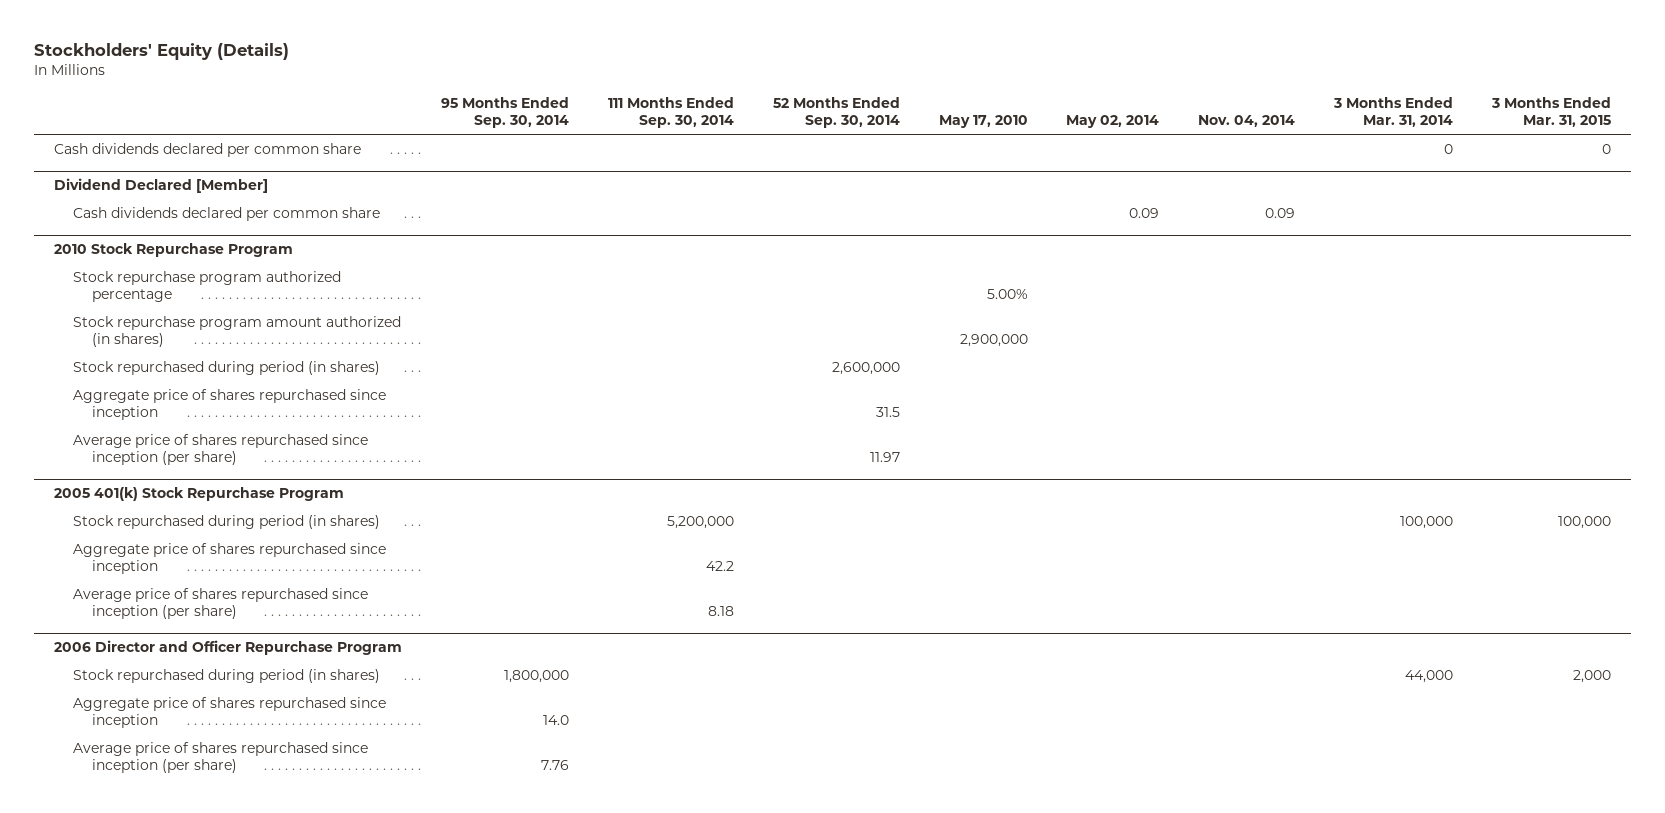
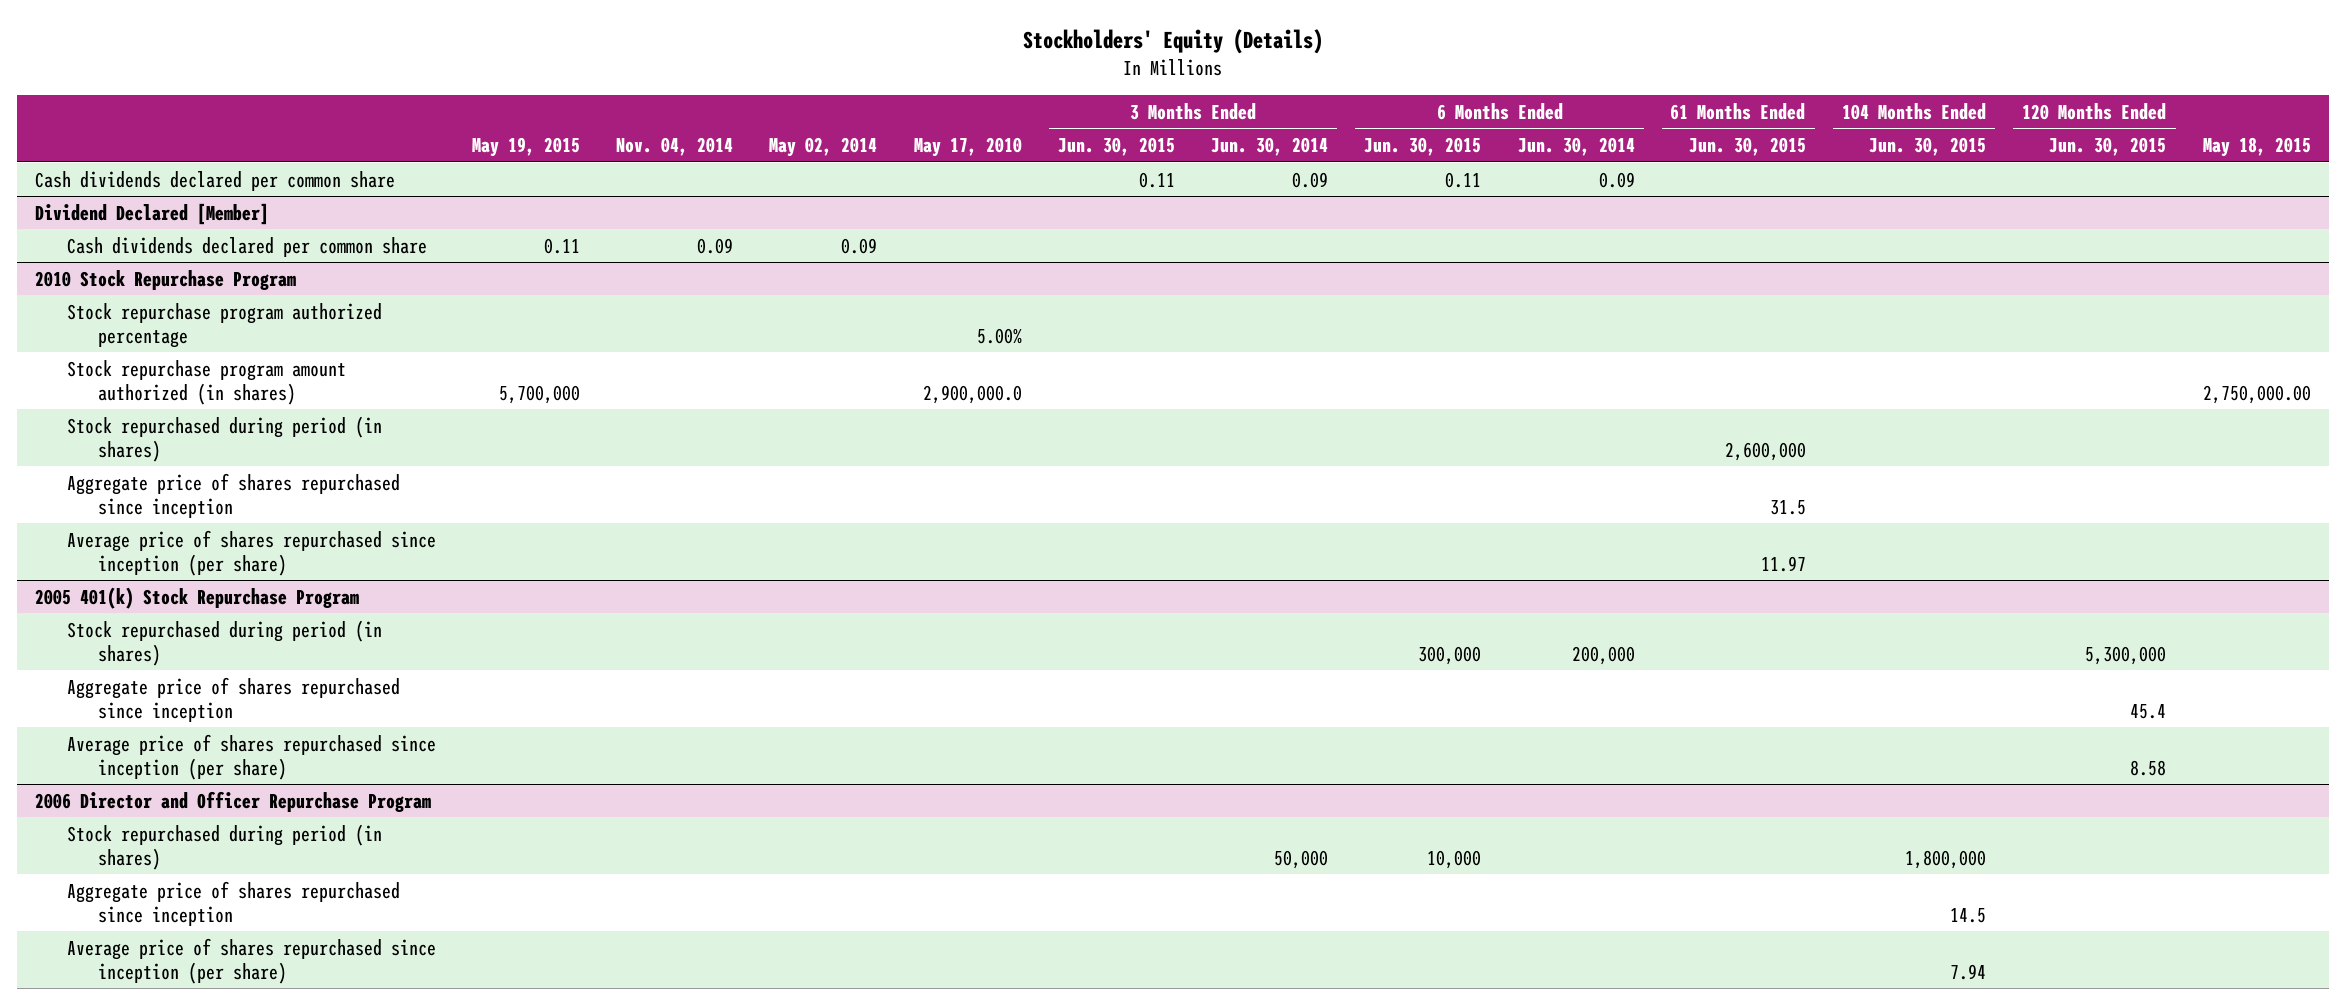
- | 95 Months Ended Sep. 30, 2014 | 111 Months Ended Sep. 30, 2014 | 52 Months Ended Sep. 30, 2014 | May 17, 2010 | May 02, 2014 | Nov. 04, 2014 | 3 Months Ended Mar. 31, 2014 | 3 Months Ended Mar. 31, 2015
+ | May 19, 2015 | Nov. 04, 2014 | May 02, 2014 | May 17, 2010 | 3 Months Ended Jun. 30, 2015 | 3 Months Ended Jun. 30, 2014 | 6 Months Ended Jun. 30, 2015 | 6 Months Ended Jun. 30, 2014 | 61 Months Ended Jun. 30, 2015 | 104 Months Ended Jun. 30, 2015 | 120 Months Ended Jun. 30, 2015 | May 18, 2015
@ 2010 Stock Repurchase Program
- Stock repurchase program amount authorized (in shares) | | | | 2,900,000 | | | |
+ Stock repurchase program amount authorized (in shares) | 5,700,000 | | | 2,900,000.0 | | | | | | | | 2,750,000.00

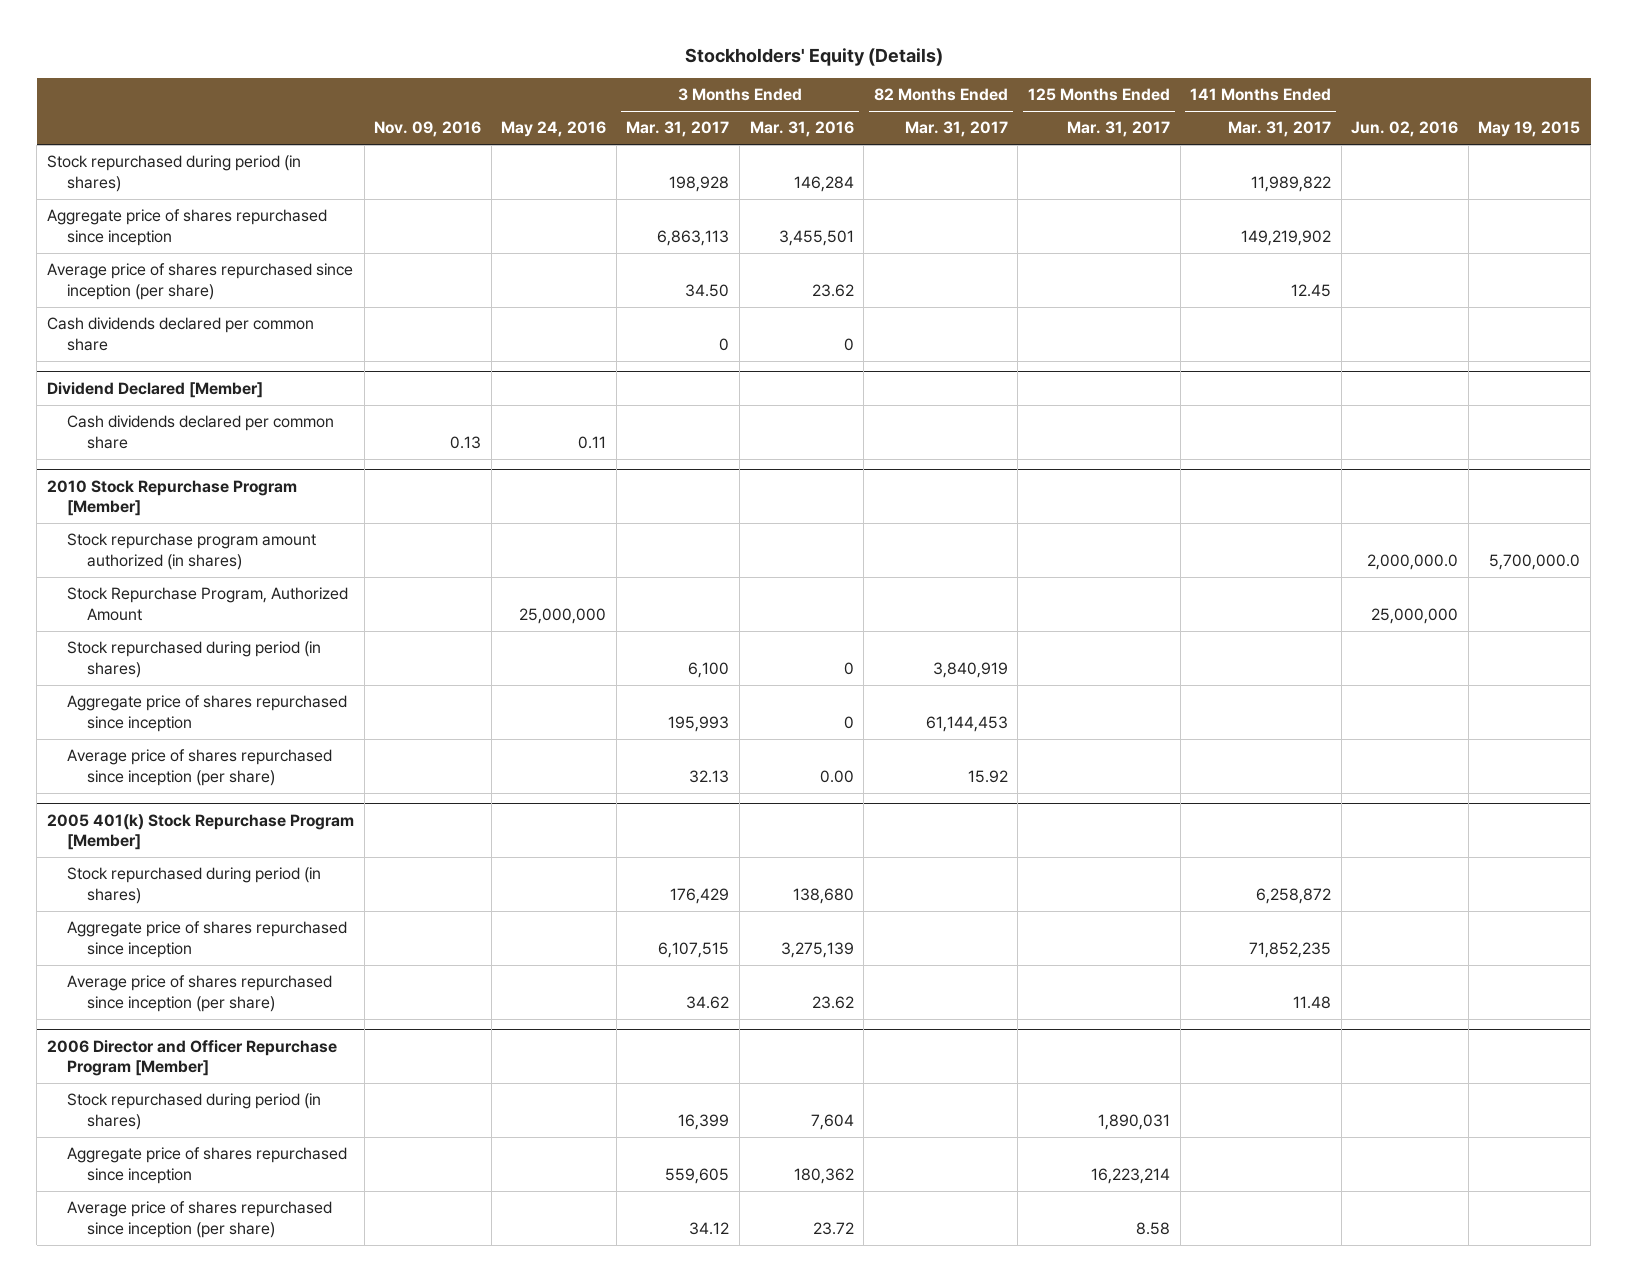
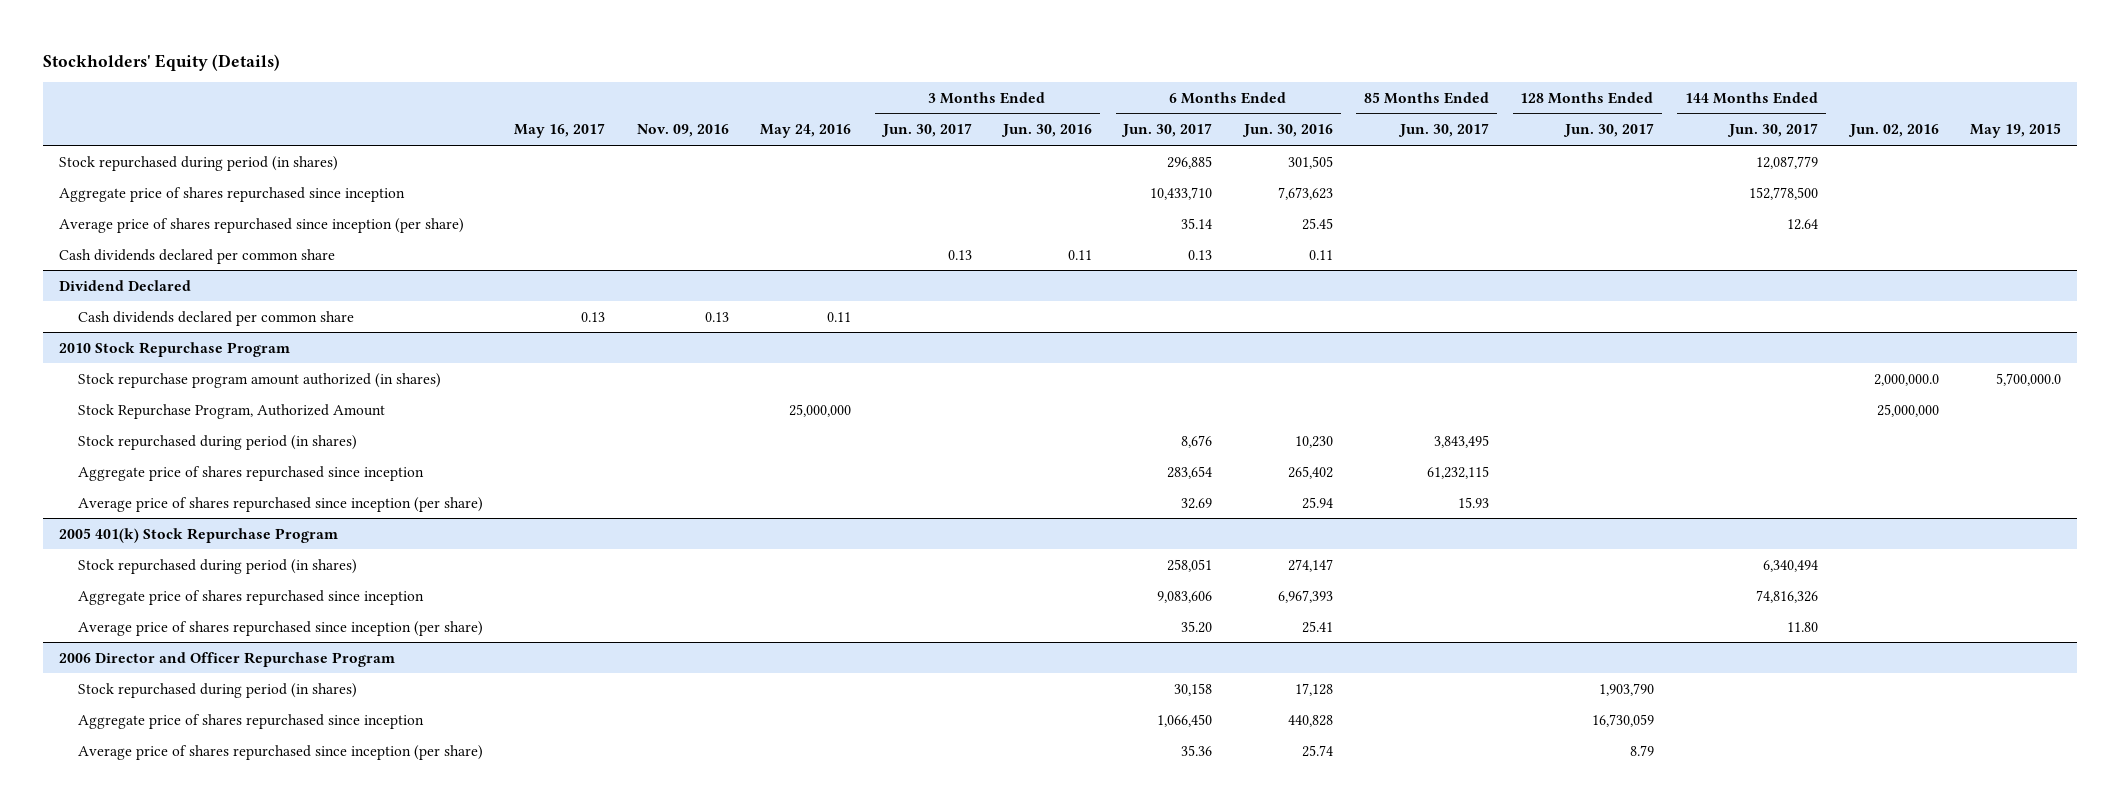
- | Nov. 09, 2016 | May 24, 2016 | 3 Months Ended Mar. 31, 2017 | 3 Months Ended Mar. 31, 2016 | 82 Months Ended Mar. 31, 2017 | 125 Months Ended Mar. 31, 2017 | 141 Months Ended Mar. 31, 2017 | Jun. 02, 2016 | May 19, 2015
+ | May 16, 2017 | Nov. 09, 2016 | May 24, 2016 | 3 Months Ended Jun. 30, 2017 | 3 Months Ended Jun. 30, 2016 | 6 Months Ended Jun. 30, 2017 | 6 Months Ended Jun. 30, 2016 | 85 Months Ended Jun. 30, 2017 | 128 Months Ended Jun. 30, 2017 | 144 Months Ended Jun. 30, 2017 | Jun. 02, 2016 | May 19, 2015
- Dividend Declared [Member]
+ Dividend Declared
- 2010 Stock Repurchase Program [Member]
+ 2010 Stock Repurchase Program
- 2005 401(k) Stock Repurchase Program [Member]
+ 2005 401(k) Stock Repurchase Program
- 2006 Director and Officer Repurchase Program [Member]
+ 2006 Director and Officer Repurchase Program

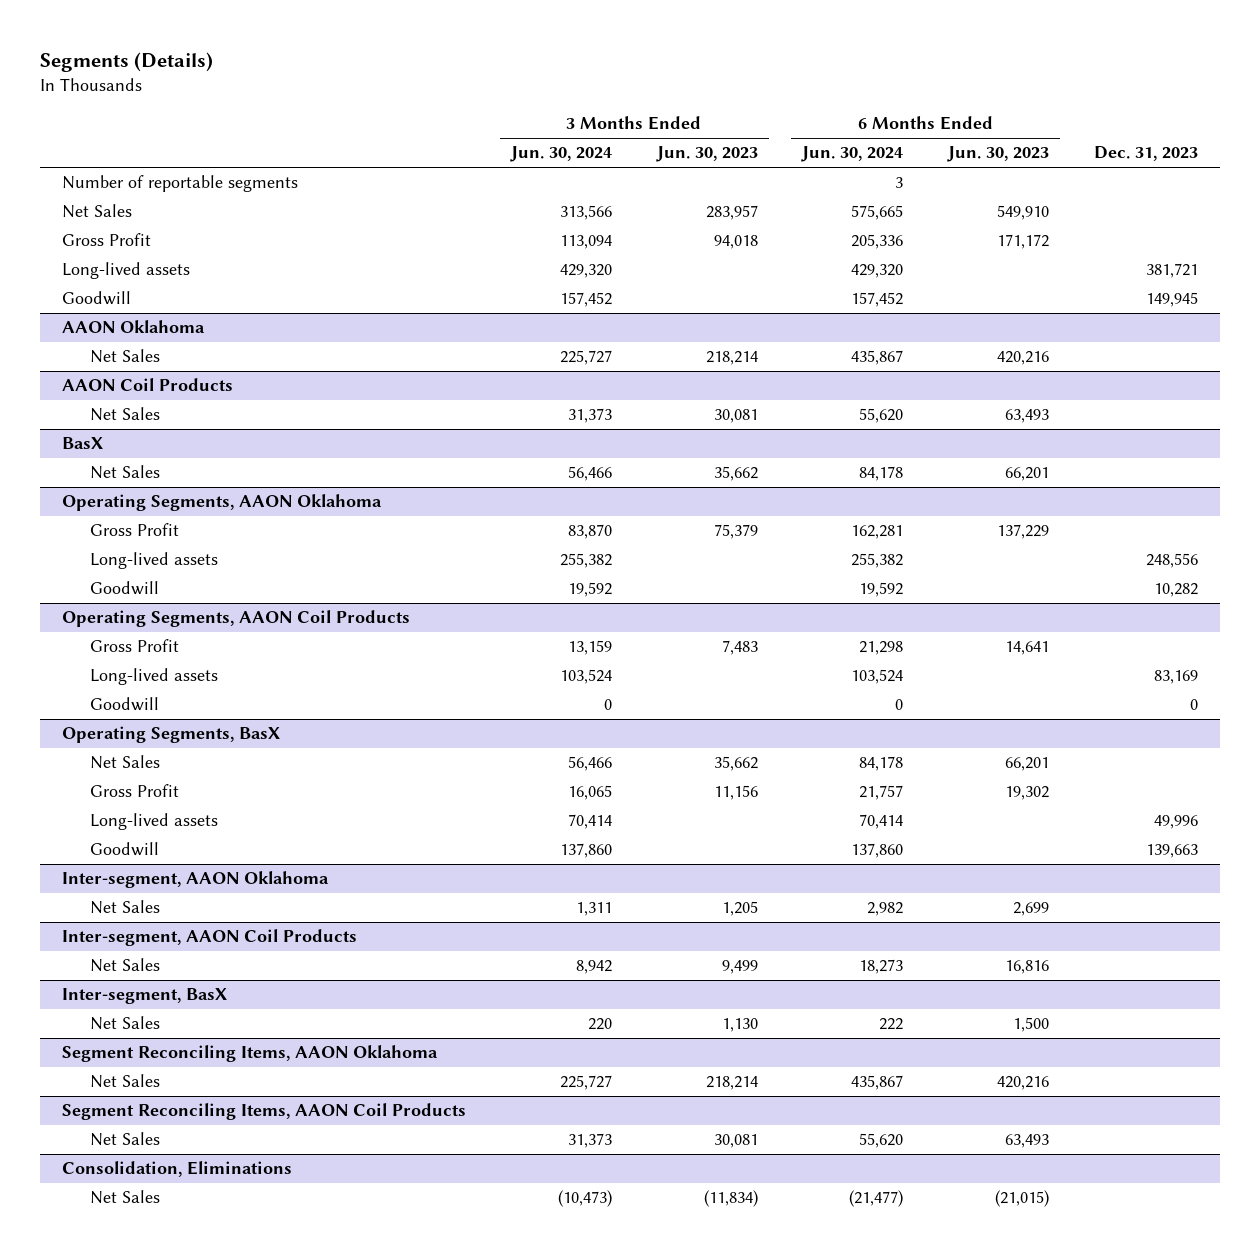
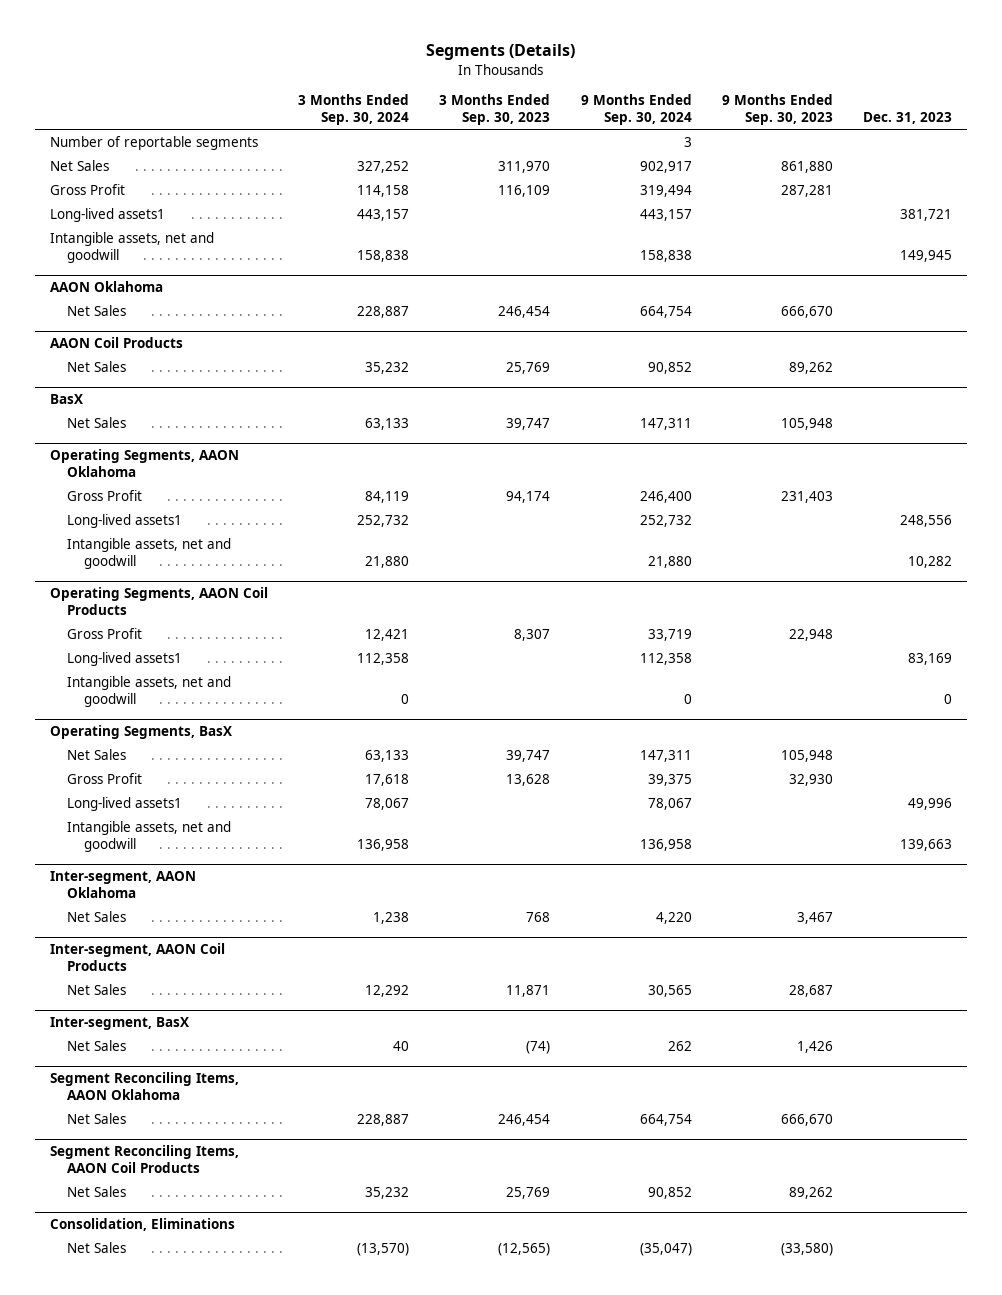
- | 3 Months Ended Jun. 30, 2024 | 3 Months Ended Jun. 30, 2023 | 6 Months Ended Jun. 30, 2024 | 6 Months Ended Jun. 30, 2023 | Dec. 31, 2023
+ | 3 Months Ended Sep. 30, 2024 | 3 Months Ended Sep. 30, 2023 | 9 Months Ended Sep. 30, 2024 | 9 Months Ended Sep. 30, 2023 | Dec. 31, 2023
- Long-lived assets | 429,320 | | 429,320 | | 381,721
- Goodwill | 157,452 | | 157,452 | | 149,945
+ Long-lived assets1 | 443,157 | | 443,157 | | 381,721
+ Intangible assets, net and goodwill | 158,838 | | 158,838 | | 149,945
@ Operating Segments, AAON Oklahoma
- Long-lived assets | 255,382 | | 255,382 | | 248,556
- Goodwill | 19,592 | | 19,592 | | 10,282
+ Long-lived assets1 | 252,732 | | 252,732 | | 248,556
+ Intangible assets, net and goodwill | 21,880 | | 21,880 | | 10,282
@ Operating Segments, AAON Coil Products
- Long-lived assets | 103,524 | | 103,524 | | 83,169
- Goodwill | 0 | | 0 | | 0
+ Long-lived assets1 | 112,358 | | 112,358 | | 83,169
+ Intangible assets, net and goodwill | 0 | | 0 | | 0
@ Operating Segments, BasX
- Long-lived assets | 70,414 | | 70,414 | | 49,996
- Goodwill | 137,860 | | 137,860 | | 139,663
+ Long-lived assets1 | 78,067 | | 78,067 | | 49,996
+ Intangible assets, net and goodwill | 136,958 | | 136,958 | | 139,663

